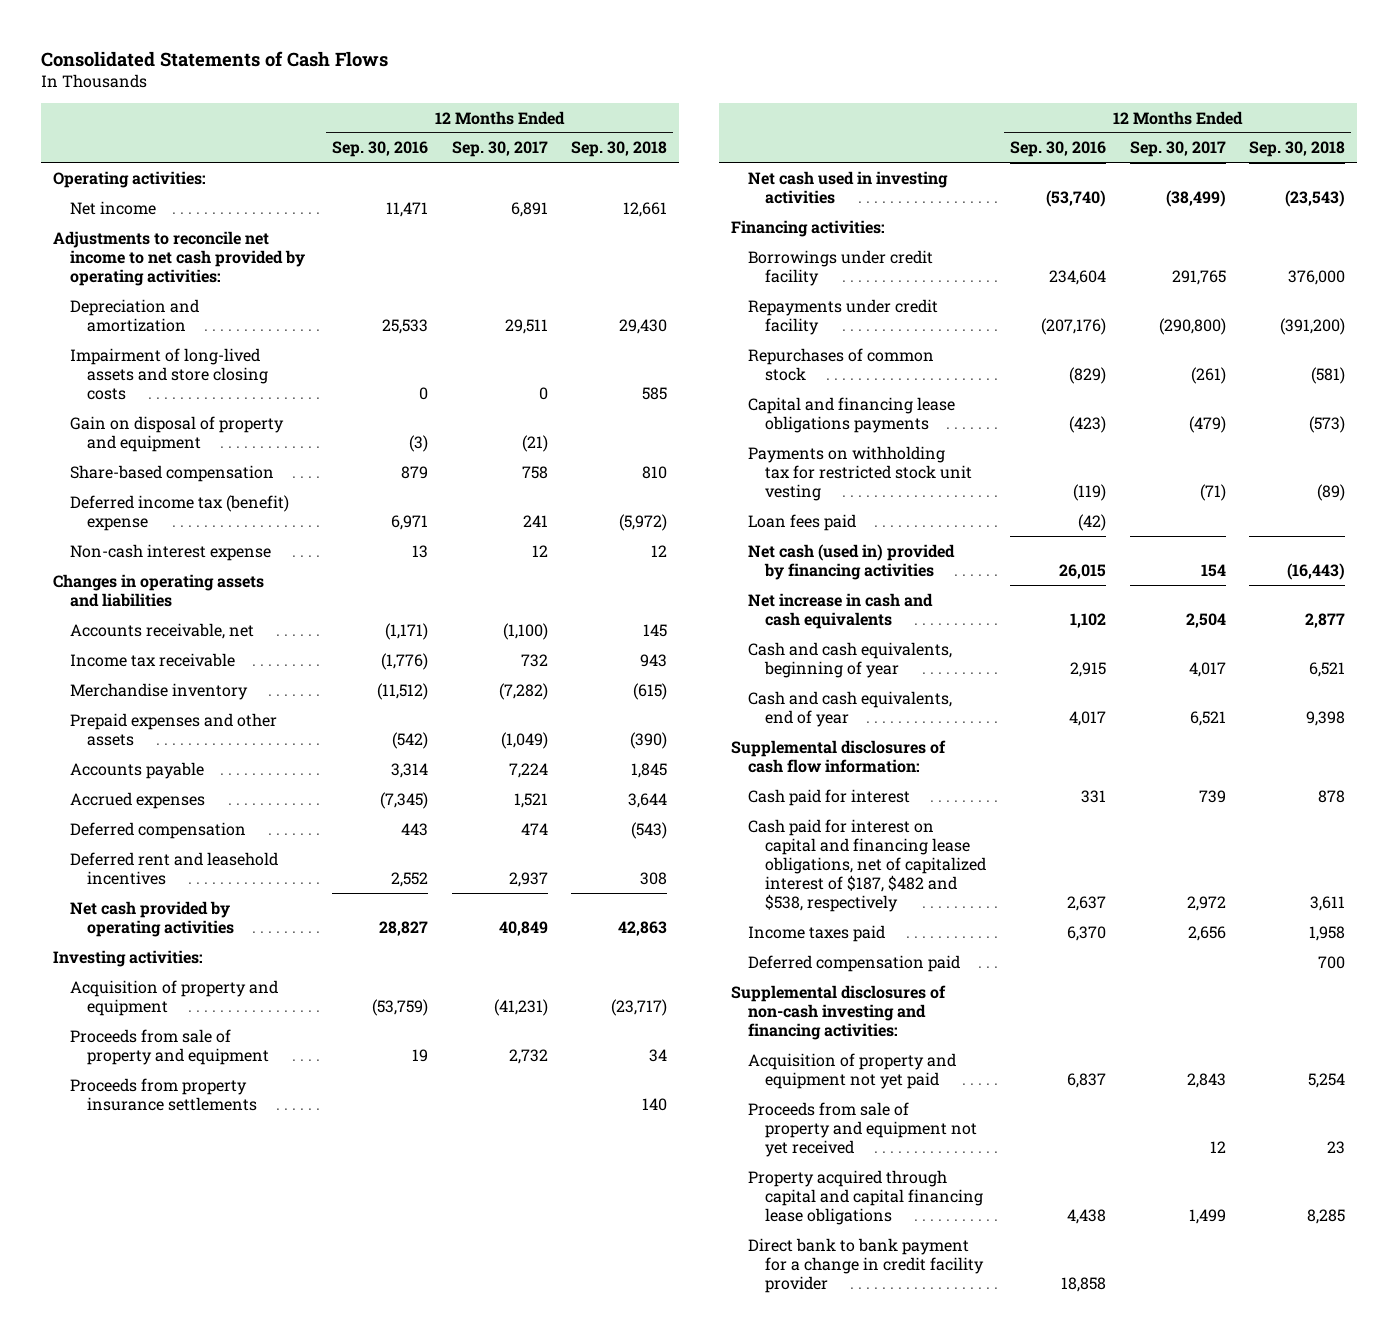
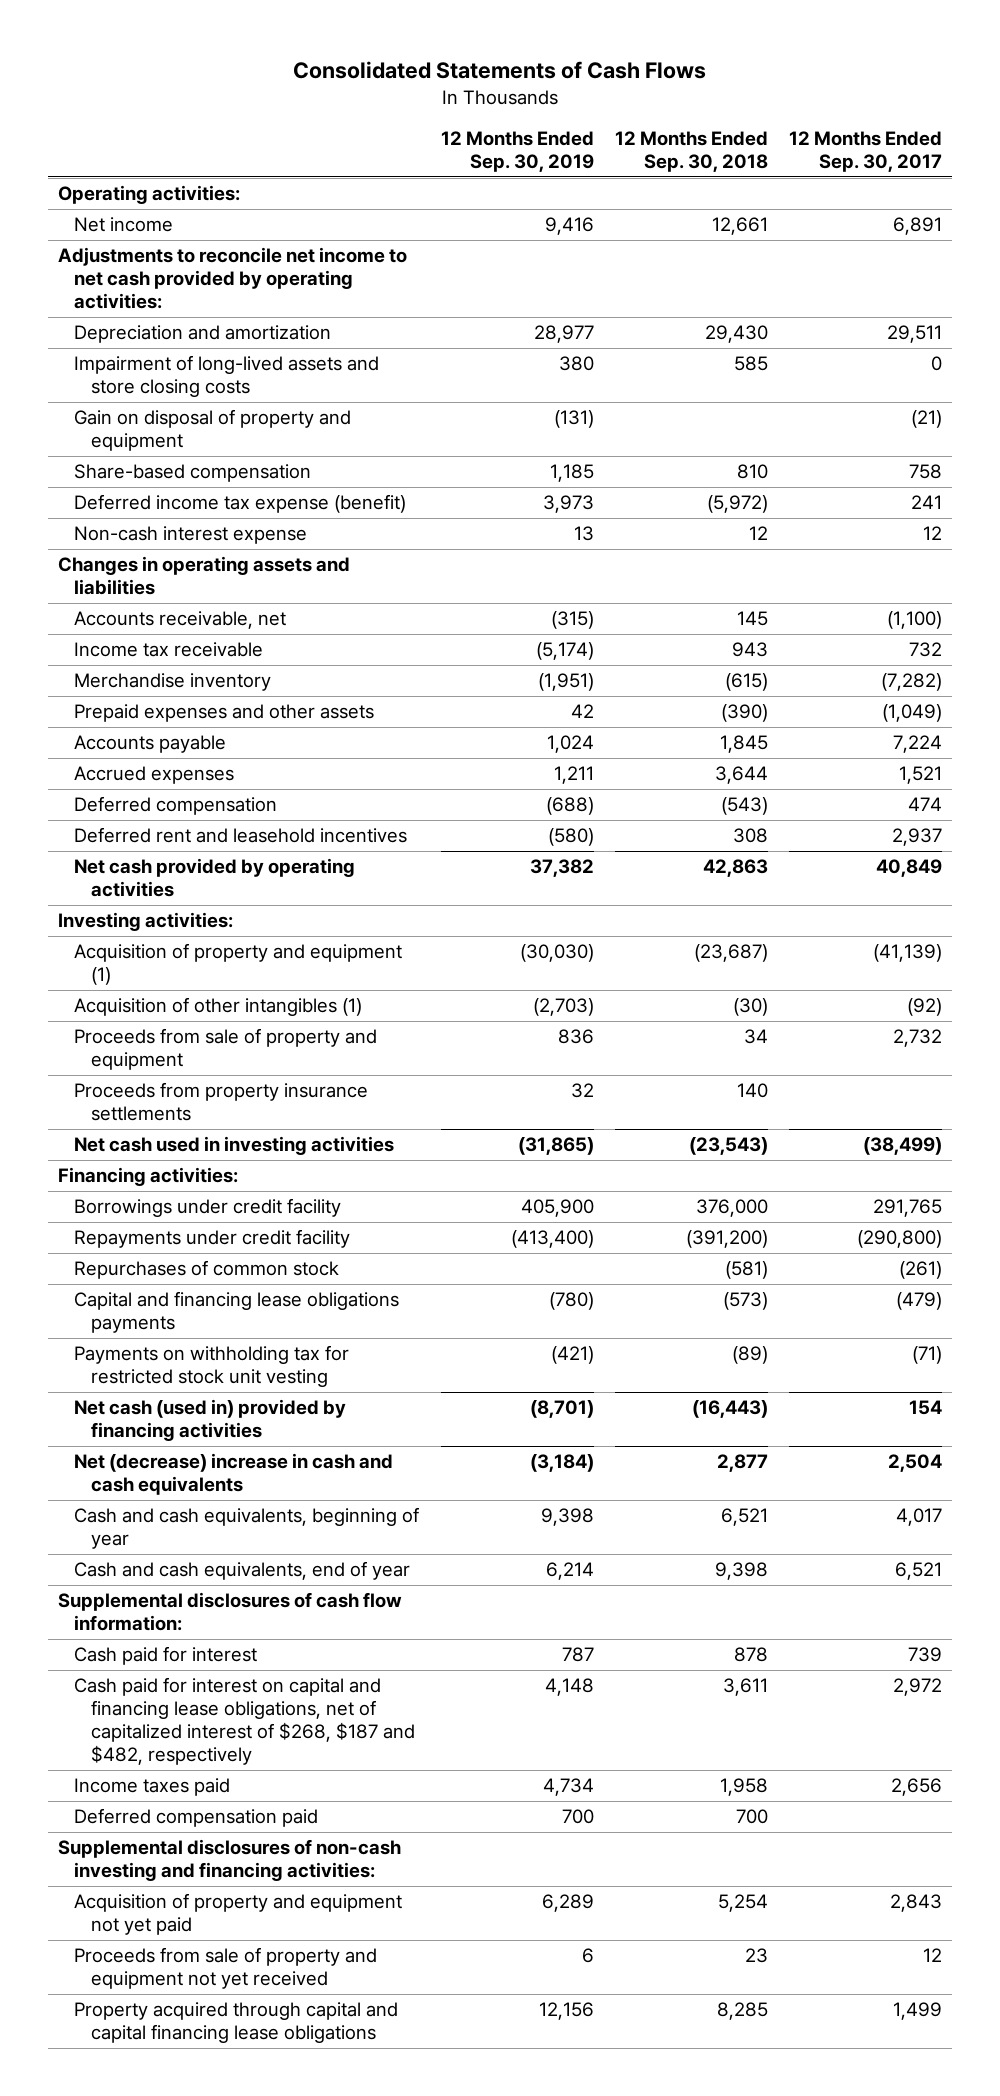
- | 12 Months Ended Sep. 30, 2016 | 12 Months Ended Sep. 30, 2017 | 12 Months Ended Sep. 30, 2018
+ | 12 Months Ended Sep. 30, 2019 | 12 Months Ended Sep. 30, 2018 | 12 Months Ended Sep. 30, 2017
- Deferred income tax (benefit) expense | 6,971 | 241 | (5,972)
+ Deferred income tax expense (benefit) | 3,973 | (5,972) | 241
- Acquisition of property and equipment | (53,759) | (41,231) | (23,717)
+ Acquisition of property and equipment (1) | (30,030) | (23,687) | (41,139)
+ Acquisition of other intangibles (1) | (2,703) | (30) | (92)
- Loan fees paid | (42) | |
- Net increase in cash and cash equivalents | 1,102 | 2,504 | 2,877
+ Net (decrease) increase in cash and cash equivalents | (3,184) | 2,877 | 2,504
- Cash paid for interest on capital and financing lease obligations, net of capitalized interest of $187, $482 and $538, respectively | 2,637 | 2,972 | 3,611
+ Cash paid for interest on capital and financing lease obligations, net of capitalized interest of $268, $187 and $482, respectively | 4,148 | 3,611 | 2,972
- Direct bank to bank payment for a change in credit facility provider | 18,858 | |

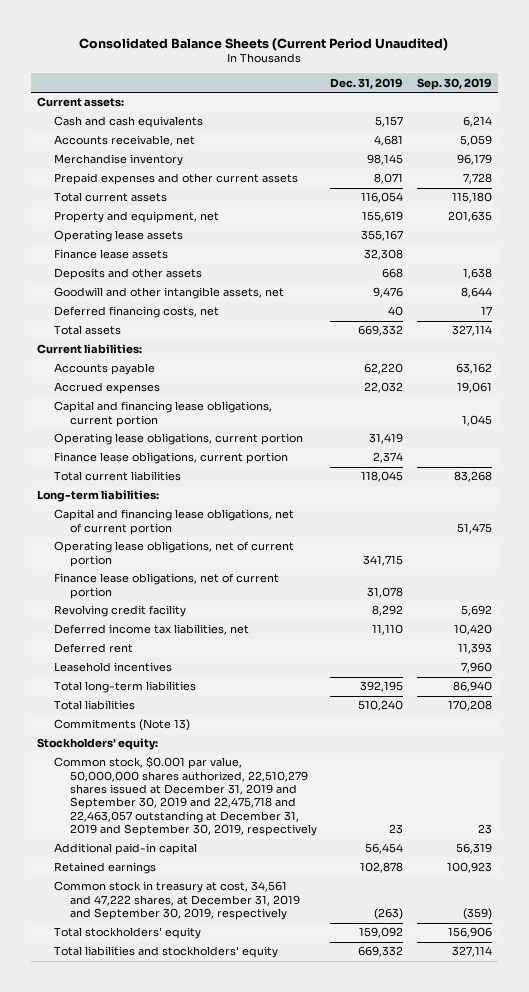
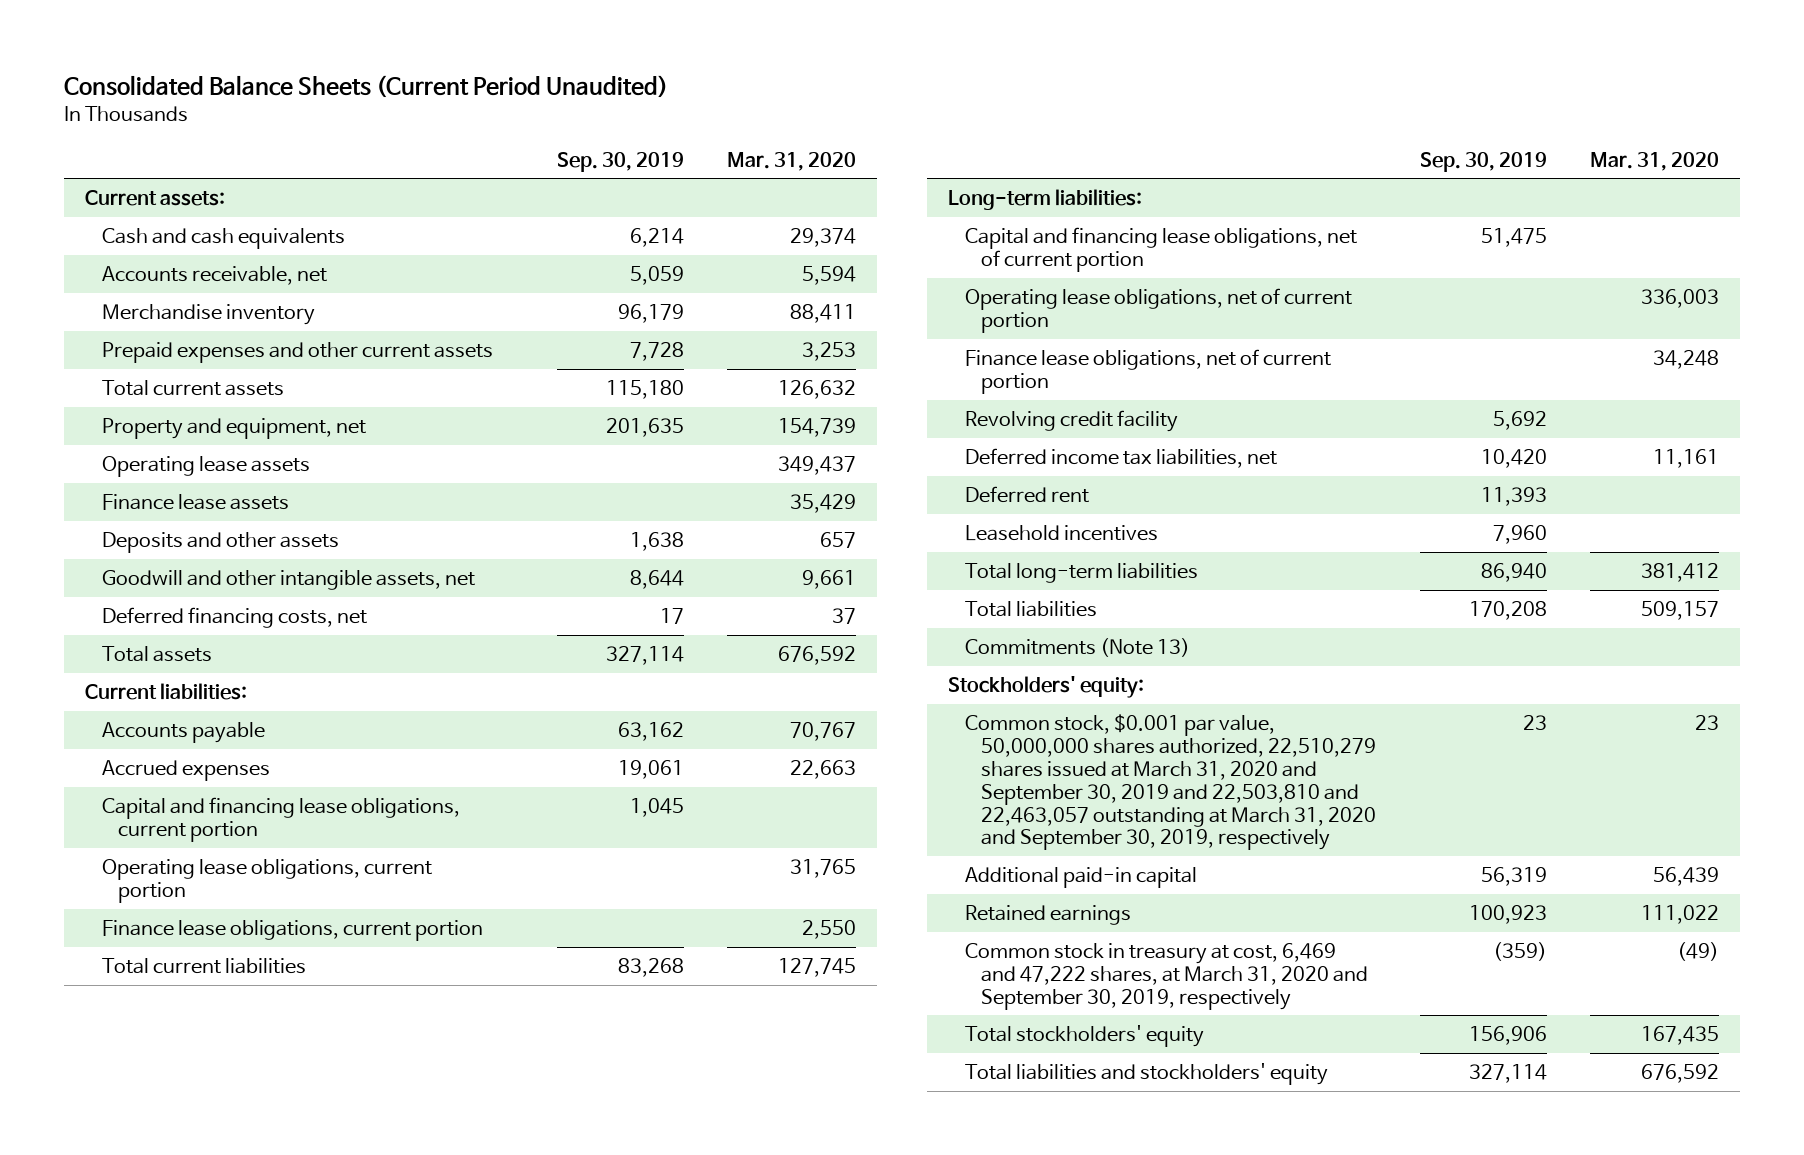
- | Dec. 31, 2019 | Sep. 30, 2019
+ | Sep. 30, 2019 | Mar. 31, 2020
- Common stock, $0.001 par value, 50,000,000 shares authorized, 22,510,279 shares issued at December 31, 2019 and September 30, 2019 and 22,475,718 and 22,463,057 outstanding at December 31, 2019 and September 30, 2019, respectively | 23 | 23
+ Common stock, $0.001 par value, 50,000,000 shares authorized, 22,510,279 shares issued at March 31, 2020 and September 30, 2019 and 22,503,810 and 22,463,057 outstanding at March 31, 2020 and September 30, 2019, respectively | 23 | 23
- Common stock in treasury at cost, 34,561 and 47,222 shares, at December 31, 2019 and September 30, 2019, respectively | (263) | (359)
+ Common stock in treasury at cost, 6,469 and 47,222 shares, at March 31, 2020 and September 30, 2019, respectively | (359) | (49)

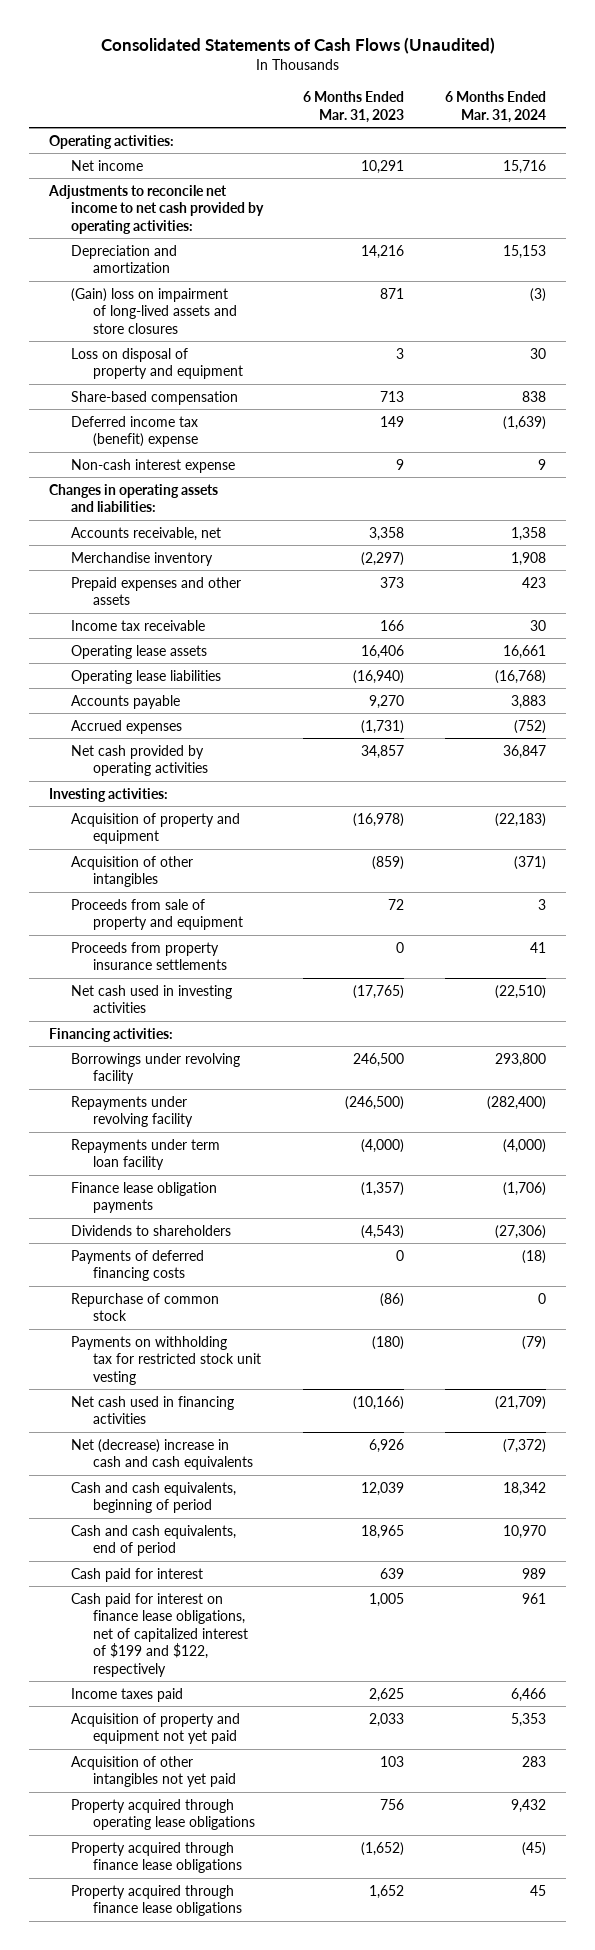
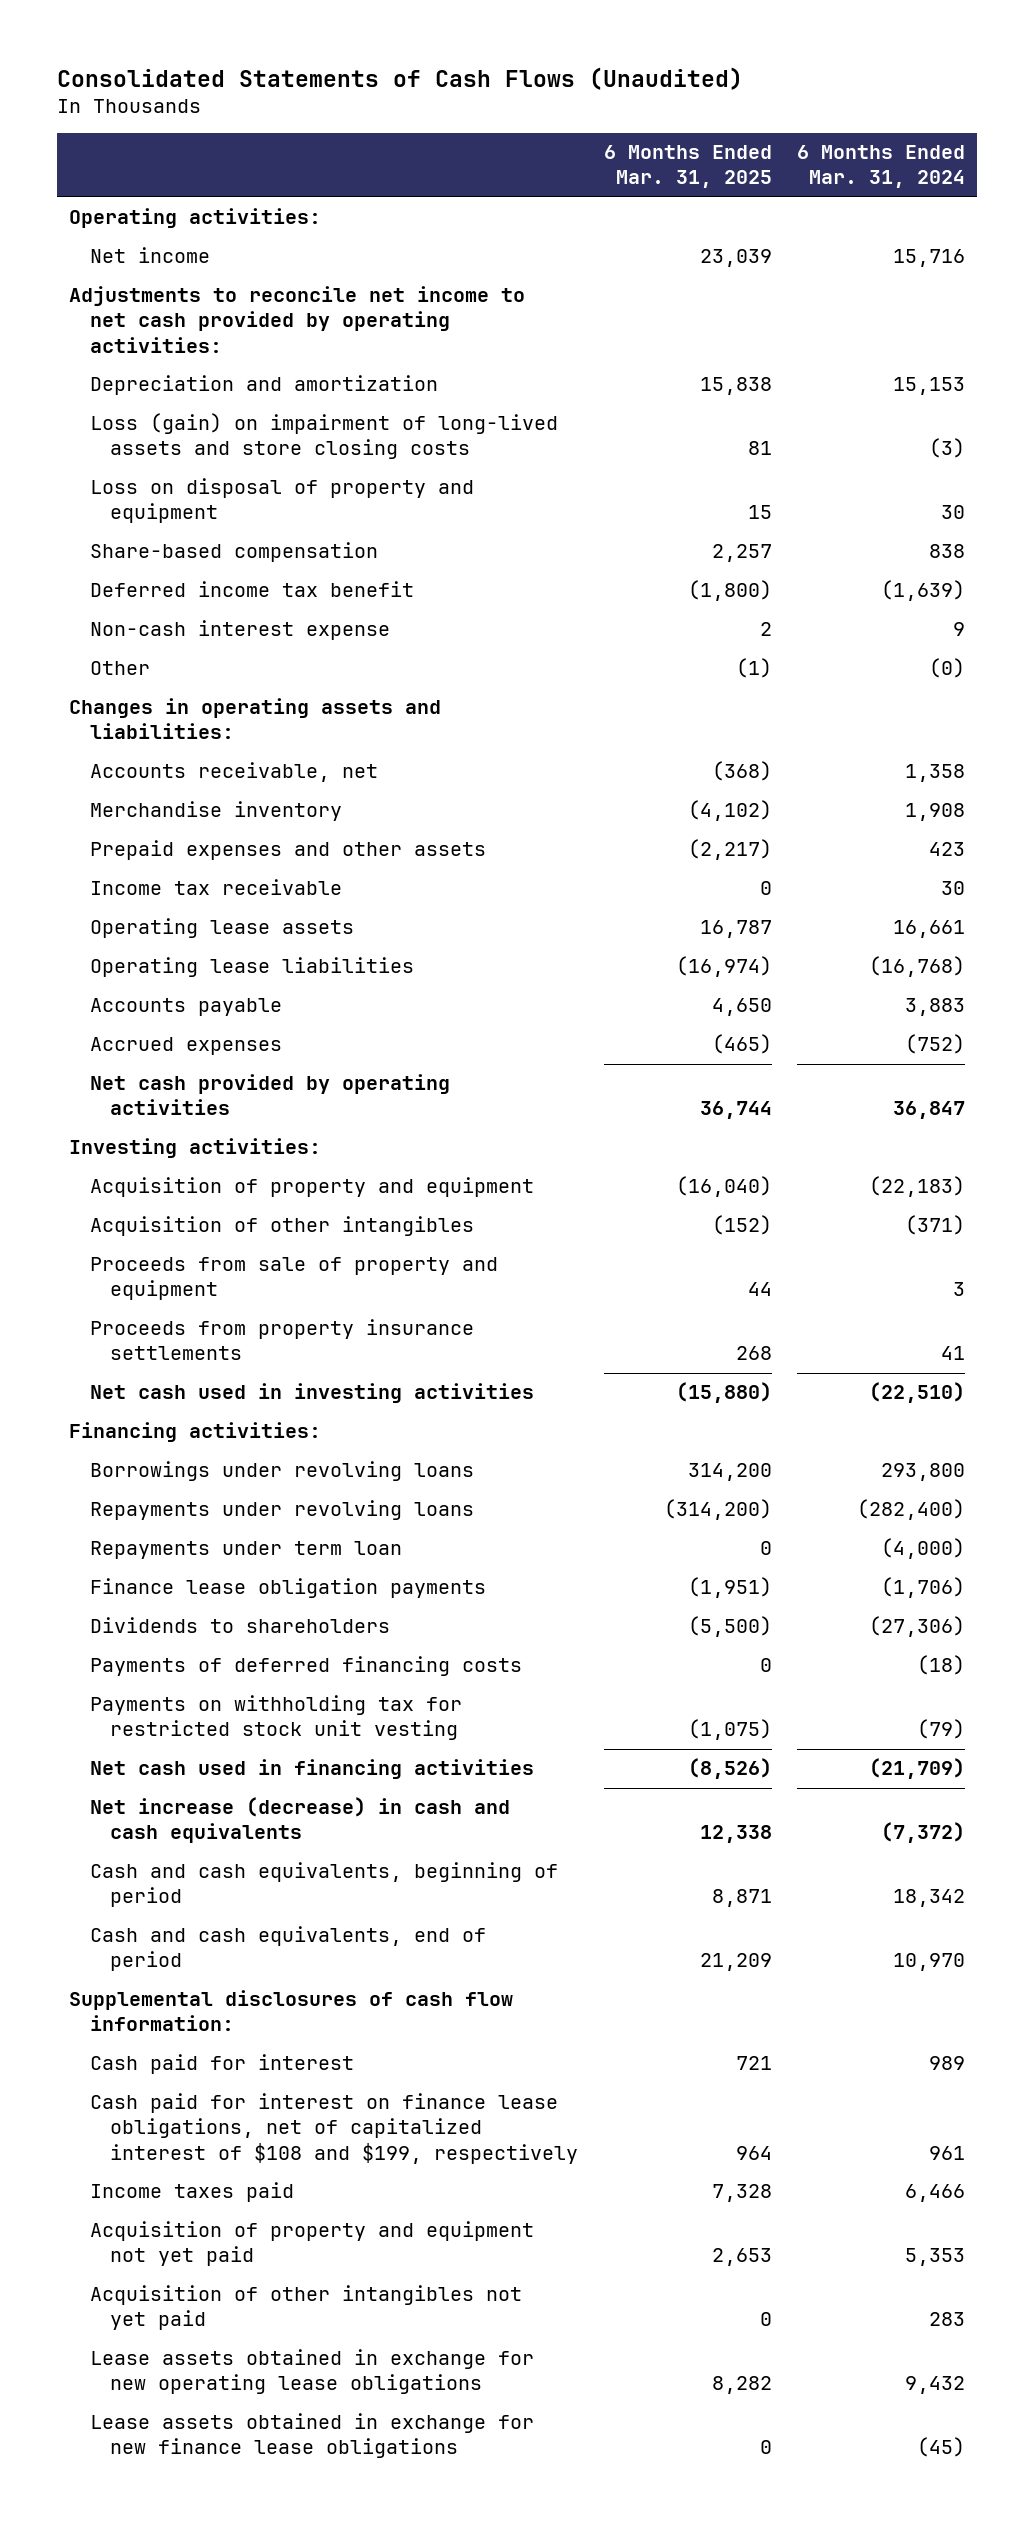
- | 6 Months Ended Mar. 31, 2023 | 6 Months Ended Mar. 31, 2024
+ | 6 Months Ended Mar. 31, 2025 | 6 Months Ended Mar. 31, 2024
- (Gain) loss on impairment of long-lived assets and store closures | 871 | (3)
+ Loss (gain) on impairment of long-lived assets and store closing costs | 81 | (3)
- Deferred income tax (benefit) expense | 149 | (1,639)
+ Deferred income tax benefit | (1,800) | (1,639)
+ Other | (1) | (0)
- Borrowings under revolving facility | 246,500 | 293,800
- Repayments under revolving facility | (246,500) | (282,400)
- Repayments under term loan facility | (4,000) | (4,000)
+ Borrowings under revolving loans | 314,200 | 293,800
+ Repayments under revolving loans | (314,200) | (282,400)
+ Repayments under term loan | 0 | (4,000)
- Repurchase of common stock | (86) | 0
- Net (decrease) increase in cash and cash equivalents | 6,926 | (7,372)
+ Net increase (decrease) in cash and cash equivalents | 12,338 | (7,372)
+ Supplemental disclosures of cash flow information:
- Cash paid for interest on finance lease obligations, net of capitalized interest of $199 and $122, respectively | 1,005 | 961
+ Cash paid for interest on finance lease obligations, net of capitalized interest of $108 and $199, respectively | 964 | 961
- Property acquired through operating lease obligations | 756 | 9,432
- Property acquired through finance lease obligations | (1,652) | (45)
- Property acquired through finance lease obligations | 1,652 | 45
+ Lease assets obtained in exchange for new operating lease obligations | 8,282 | 9,432
+ Lease assets obtained in exchange for new finance lease obligations | 0 | (45)

